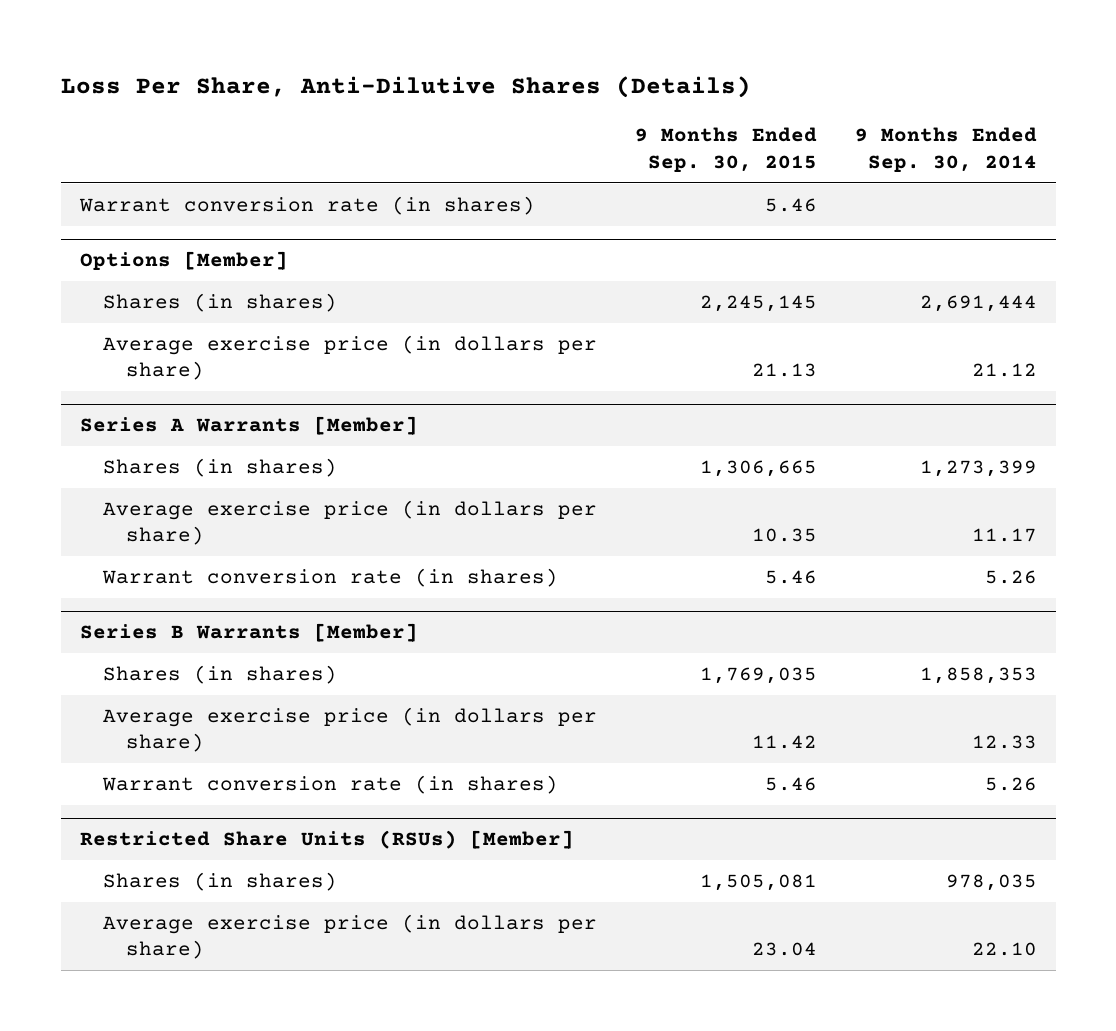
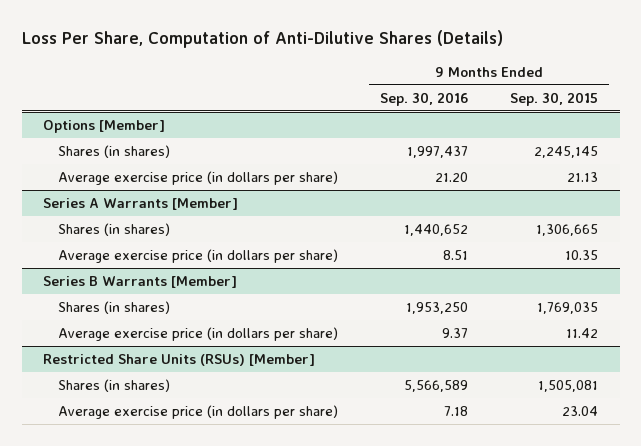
- Loss Per Share, Anti-Dilutive Shares (Details)
+ Loss Per Share, Computation of Anti-Dilutive Shares (Details)
- | 9 Months Ended Sep. 30, 2015 | 9 Months Ended Sep. 30, 2014
+ | 9 Months Ended Sep. 30, 2016 | 9 Months Ended Sep. 30, 2015
- Warrant conversion rate (in shares) | 5.46 |
@ Series A Warrants [Member]
- Warrant conversion rate (in shares) | 5.46 | 5.26
@ Series B Warrants [Member]
- Warrant conversion rate (in shares) | 5.46 | 5.26

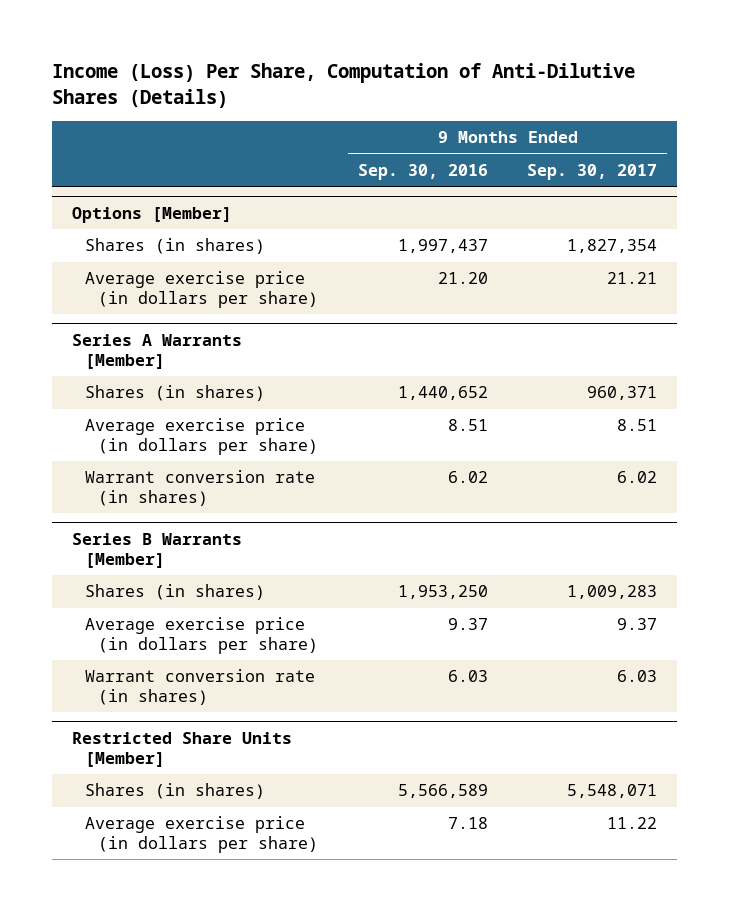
- Loss Per Share, Computation of Anti-Dilutive Shares (Details)
+ Income (Loss) Per Share, Computation of Anti-Dilutive Shares (Details)
- | 9 Months Ended Sep. 30, 2016 | 9 Months Ended Sep. 30, 2015
+ | 9 Months Ended Sep. 30, 2016 | 9 Months Ended Sep. 30, 2017
@ Series A Warrants [Member]
+ Warrant conversion rate (in shares) | 6.02 | 6.02
- Restricted Share Units (RSUs) [Member]
@ Series B Warrants [Member]
+ Warrant conversion rate (in shares) | 6.03 | 6.03
+ Restricted Share Units [Member]

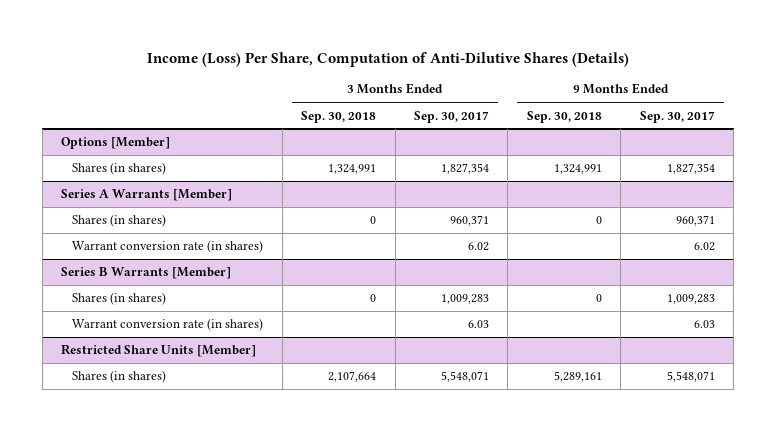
- | 9 Months Ended Sep. 30, 2016 | 9 Months Ended Sep. 30, 2017
+ | 3 Months Ended Sep. 30, 2018 | 3 Months Ended Sep. 30, 2017 | 9 Months Ended Sep. 30, 2018 | 9 Months Ended Sep. 30, 2017
@ Options [Member]
- Average exercise price (in dollars per share) | 21.20 | 21.21
@ Series A Warrants [Member]
- Average exercise price (in dollars per share) | 8.51 | 8.51
@ Series B Warrants [Member]
- Average exercise price (in dollars per share) | 9.37 | 9.37
@ Restricted Share Units [Member]
- Average exercise price (in dollars per share) | 7.18 | 11.22

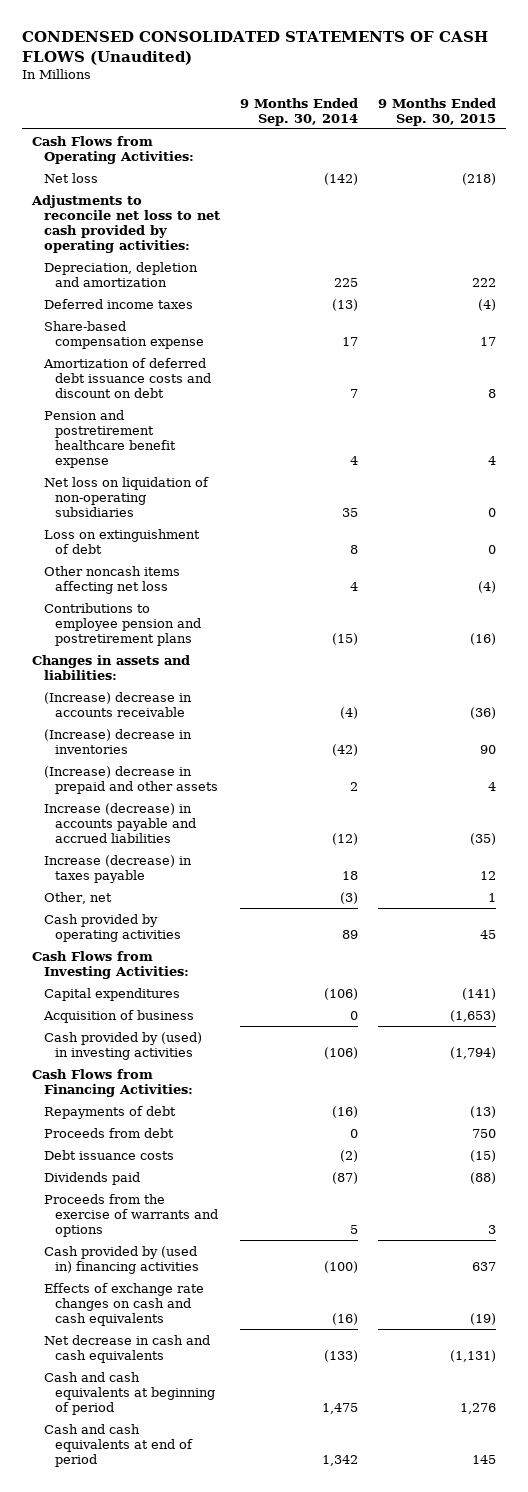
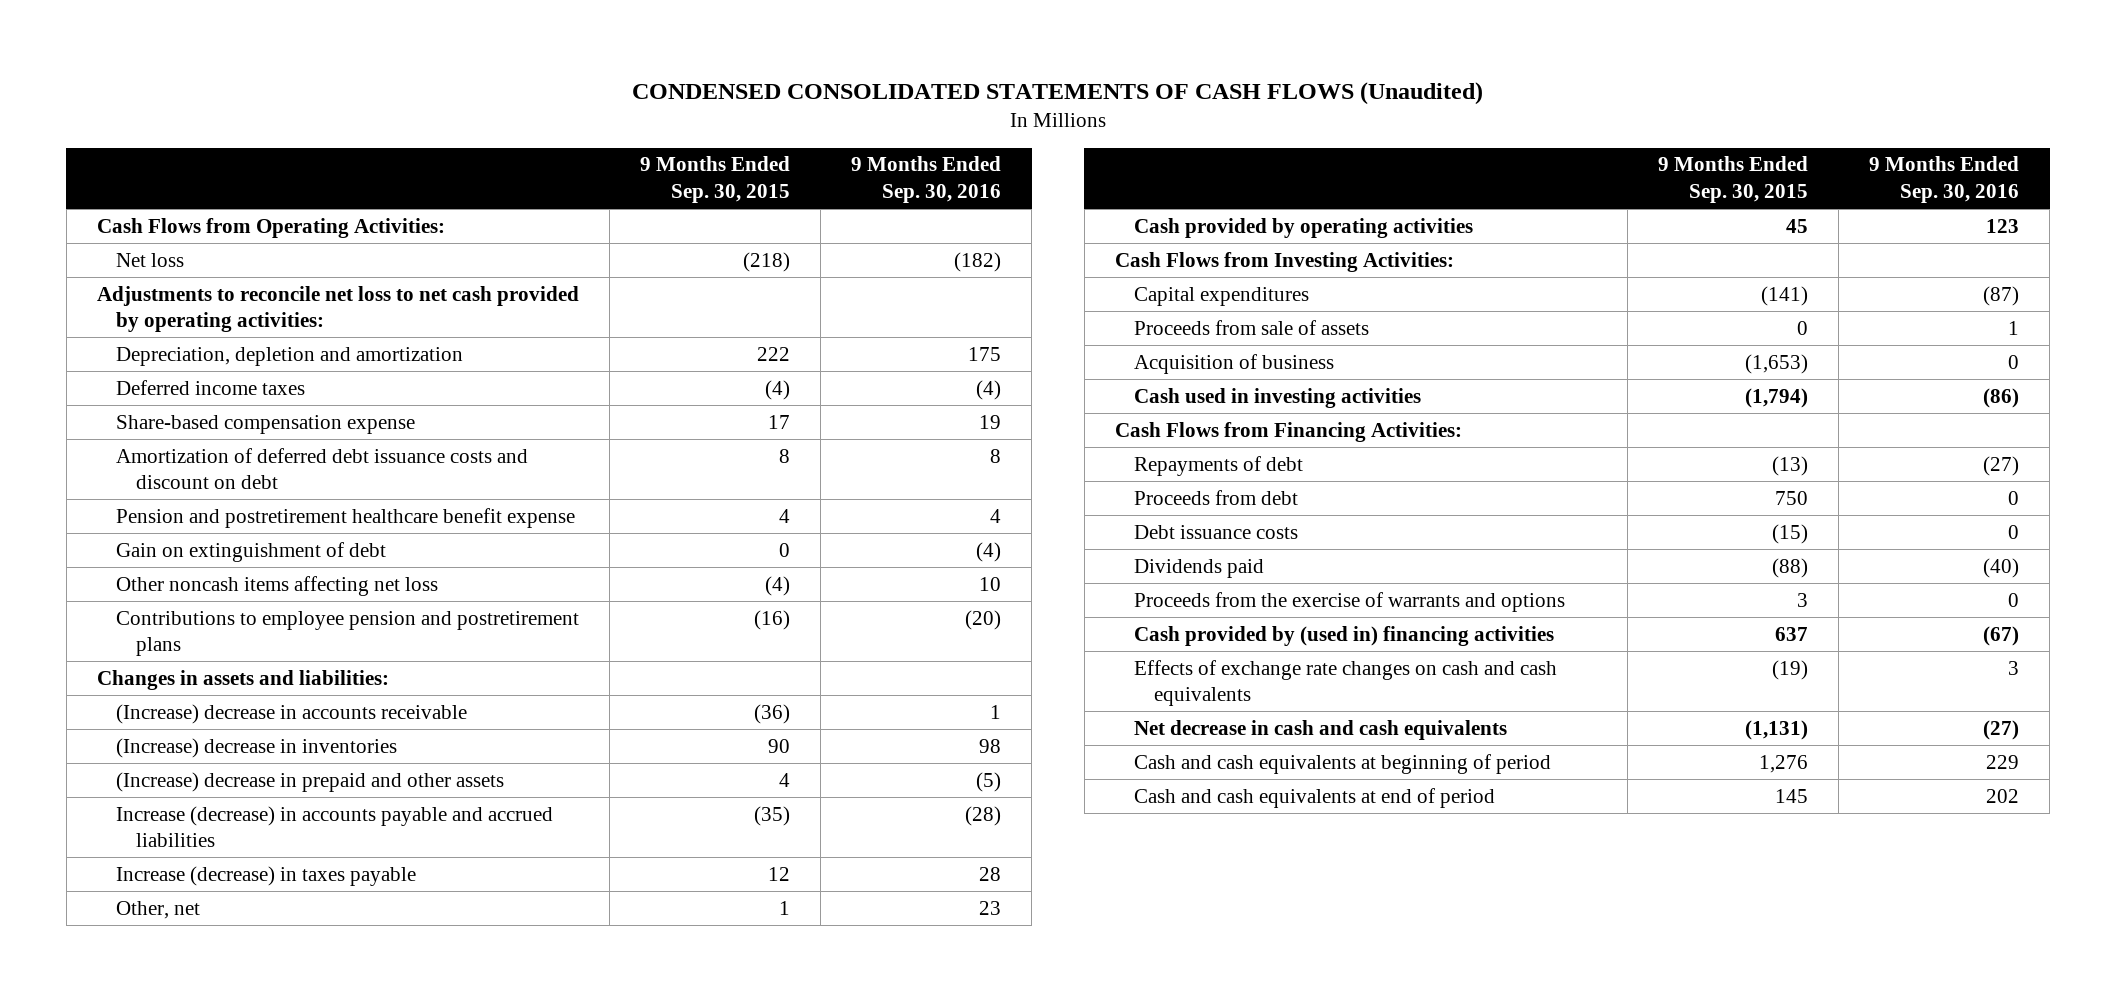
- | 9 Months Ended Sep. 30, 2014 | 9 Months Ended Sep. 30, 2015
+ | 9 Months Ended Sep. 30, 2015 | 9 Months Ended Sep. 30, 2016
- Net loss on liquidation of non-operating subsidiaries | 35 | 0
- Loss on extinguishment of debt | 8 | 0
+ Gain on extinguishment of debt | 0 | (4)
+ Proceeds from sale of assets | 0 | 1
- Cash provided by (used) in investing activities | (106) | (1,794)
+ Cash used in investing activities | (1,794) | (86)

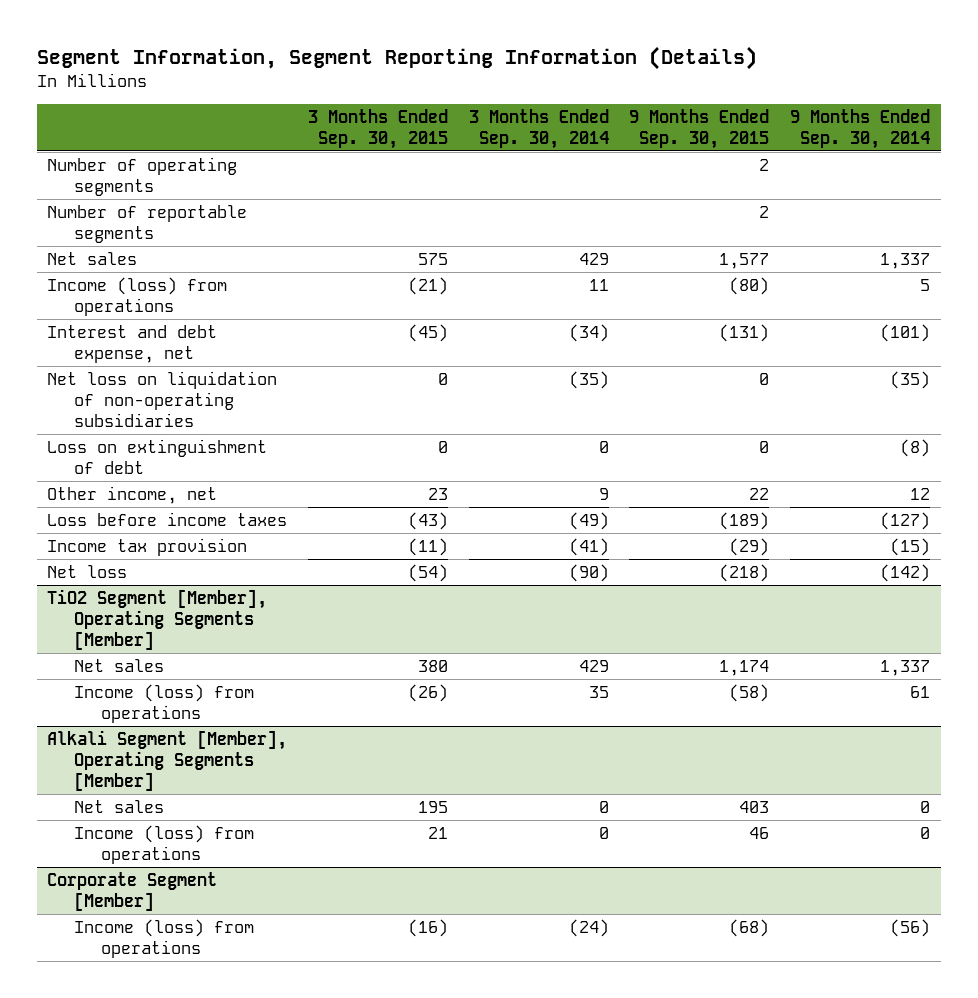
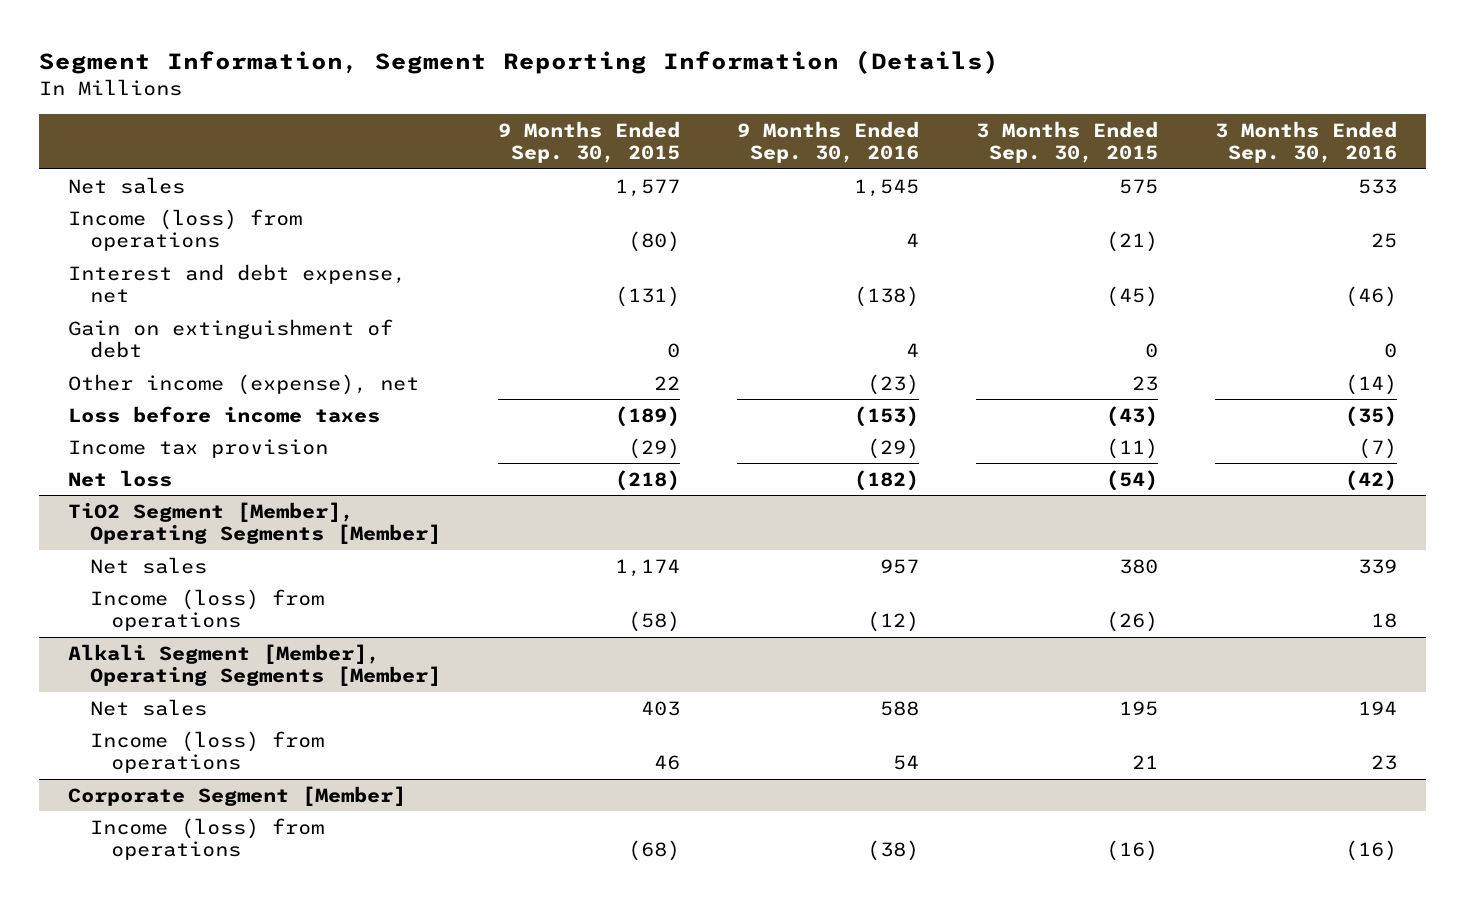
- | 3 Months Ended Sep. 30, 2015 | 3 Months Ended Sep. 30, 2014 | 9 Months Ended Sep. 30, 2015 | 9 Months Ended Sep. 30, 2014
+ | 9 Months Ended Sep. 30, 2015 | 9 Months Ended Sep. 30, 2016 | 3 Months Ended Sep. 30, 2015 | 3 Months Ended Sep. 30, 2016
- Number of operating segments | | | 2 |
- Number of reportable segments | | | 2 |
- Net loss on liquidation of non-operating subsidiaries | 0 | (35) | 0 | (35)
- Loss on extinguishment of debt | 0 | 0 | 0 | (8)
- Other income, net | 23 | 9 | 22 | 12
+ Gain on extinguishment of debt | 0 | 4 | 0 | 0
+ Other income (expense), net | 22 | (23) | 23 | (14)

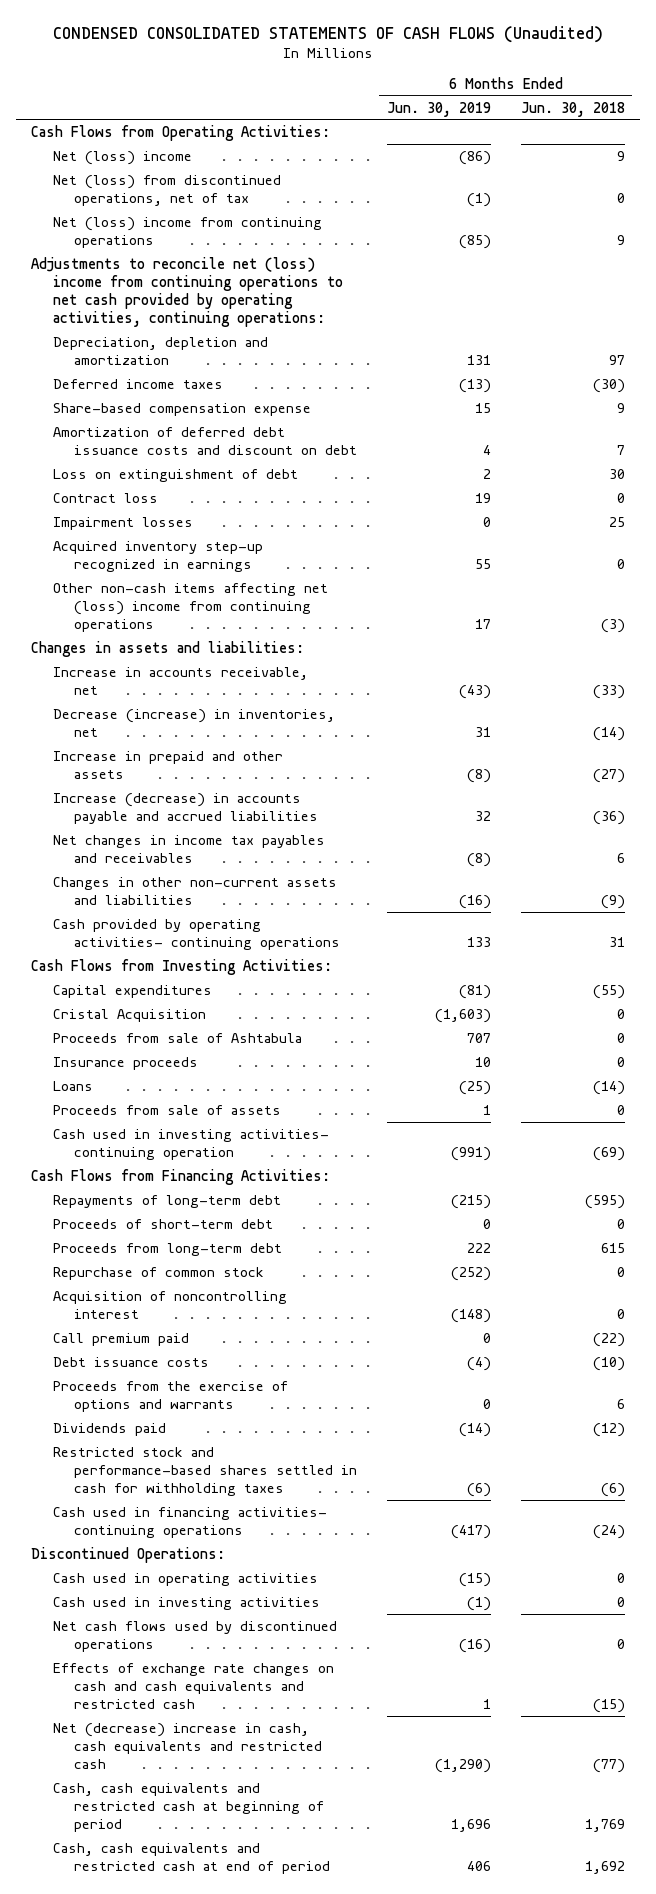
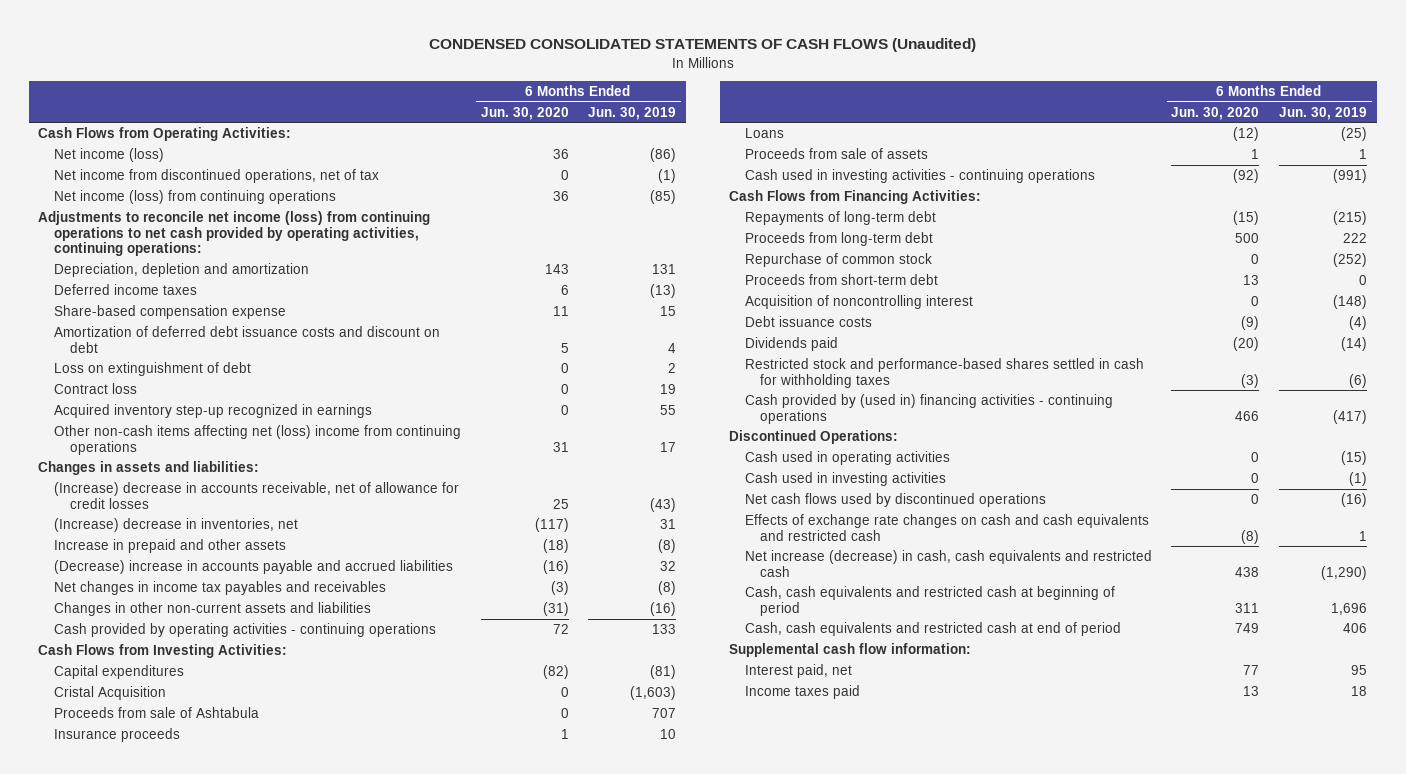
- | 6 Months Ended Jun. 30, 2019 | 6 Months Ended Jun. 30, 2018
+ | 6 Months Ended Jun. 30, 2020 | 6 Months Ended Jun. 30, 2019
- Net (loss) income | (86) | 9
- Net (loss) from discontinued operations, net of tax | (1) | 0
- Net (loss) income from continuing operations | (85) | 9
- Adjustments to reconcile net (loss) income from continuing operations to net cash provided by operating activities, continuing operations:
+ Net income (loss) | 36 | (86)
+ Net income from discontinued operations, net of tax | 0 | (1)
+ Net income (loss) from continuing operations | 36 | (85)
+ Adjustments to reconcile net income (loss) from continuing operations to net cash provided by operating activities, continuing operations:
- Impairment losses | 0 | 25
- Increase in accounts receivable, net | (43) | (33)
- Decrease (increase) in inventories, net | 31 | (14)
+ (Increase) decrease in accounts receivable, net of allowance for credit losses | 25 | (43)
+ (Increase) decrease in inventories, net | (117) | 31
- Increase (decrease) in accounts payable and accrued liabilities | 32 | (36)
+ (Decrease) increase in accounts payable and accrued liabilities | (16) | 32
- Cash provided by operating activities- continuing operations | 133 | 31
+ Cash provided by operating activities - continuing operations | 72 | 133
- Cash used in investing activities- continuing operation | (991) | (69)
+ Cash used in investing activities - continuing operations | (92) | (991)
- Proceeds of short-term debt | 0 | 0
+ Proceeds from short-term debt | 13 | 0
- Call premium paid | 0 | (22)
- Proceeds from the exercise of options and warrants | 0 | 6
- Cash used in financing activities- continuing operations | (417) | (24)
+ Cash provided by (used in) financing activities - continuing operations | 466 | (417)
- Net (decrease) increase in cash, cash equivalents and restricted cash | (1,290) | (77)
+ Net increase (decrease) in cash, cash equivalents and restricted cash | 438 | (1,290)
+ Supplemental cash flow information:
+ Interest paid, net | 77 | 95
+ Income taxes paid | 13 | 18

